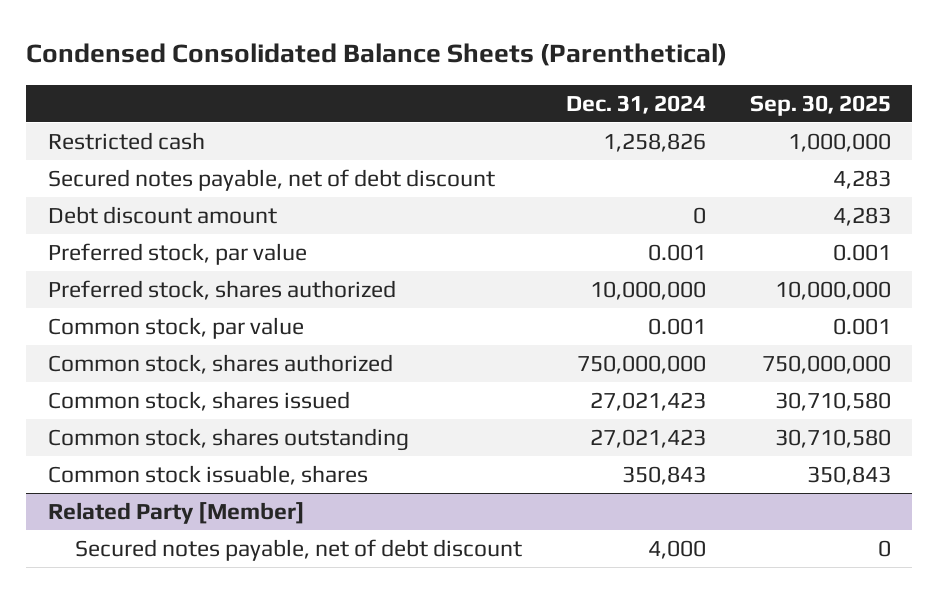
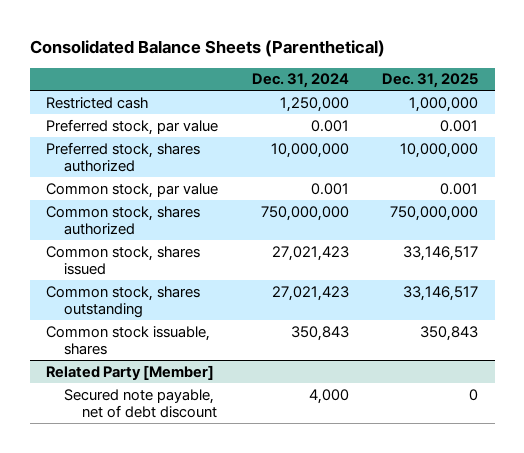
- Condensed Consolidated Balance Sheets (Parenthetical)
+ Consolidated Balance Sheets (Parenthetical)
- | Dec. 31, 2024 | Sep. 30, 2025
+ | Dec. 31, 2024 | Dec. 31, 2025
- Restricted cash | 1,258,826 | 1,000,000
- Secured notes payable, net of debt discount | | 4,283
- Debt discount amount | 0 | 4,283
+ Restricted cash | 1,250,000 | 1,000,000
@ Related Party [Member]
- Secured notes payable, net of debt discount | 4,000 | 0
+ Secured note payable, net of debt discount | 4,000 | 0

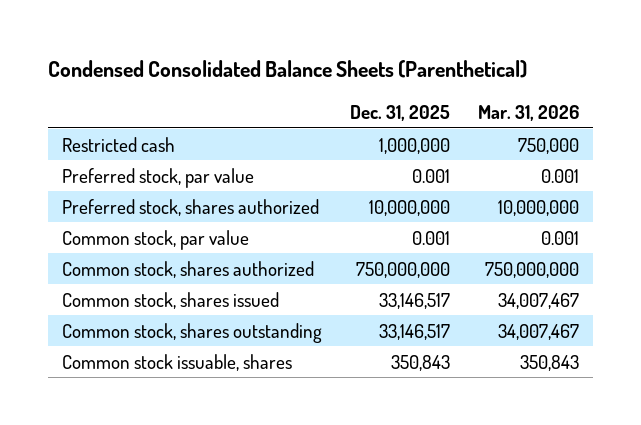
- Consolidated Balance Sheets (Parenthetical)
+ Condensed Consolidated Balance Sheets (Parenthetical)
- | Dec. 31, 2024 | Dec. 31, 2025
+ | Dec. 31, 2025 | Mar. 31, 2026
- Related Party [Member]
- Secured note payable, net of debt discount | 4,000 | 0

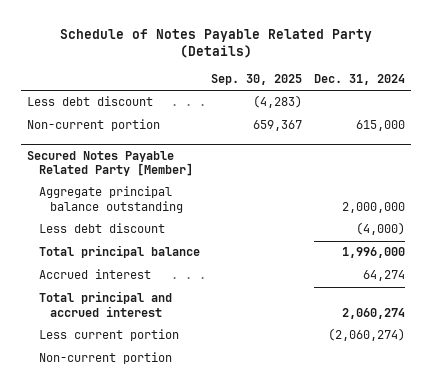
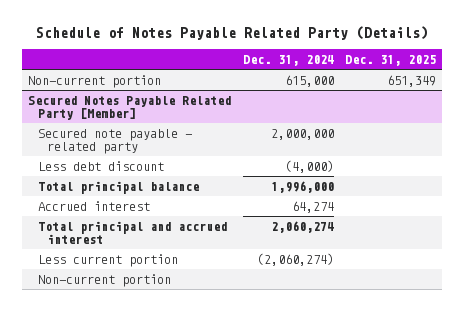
- | Sep. 30, 2025 | Dec. 31, 2024
+ | Dec. 31, 2024 | Dec. 31, 2025
- Less debt discount | (4,283) |
@ Secured Notes Payable Related Party [Member]
- Aggregate principal balance outstanding | | 2,000,000
+ Secured note payable - related party | 2,000,000 |

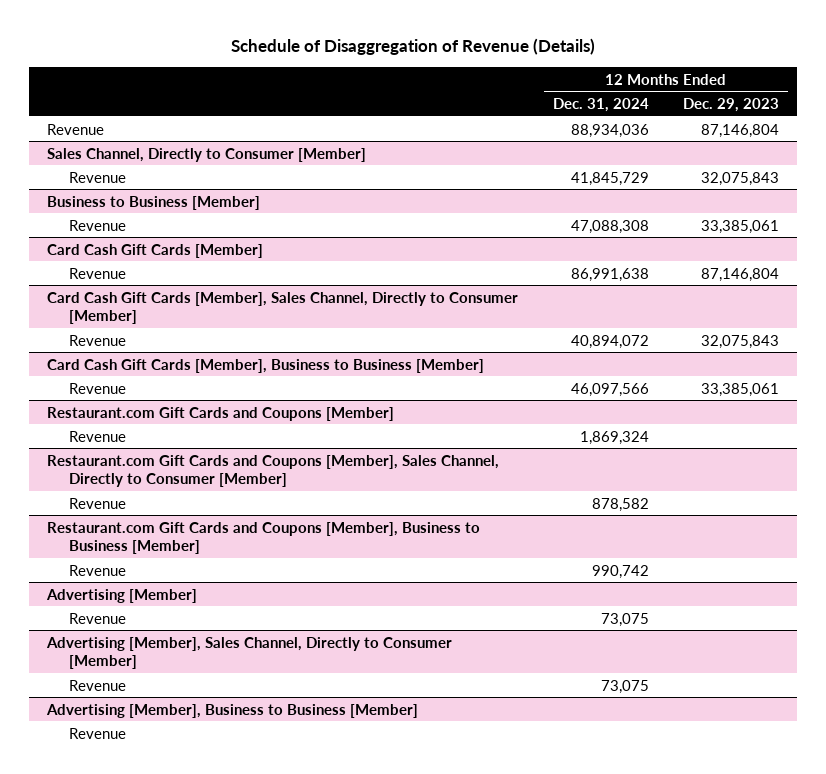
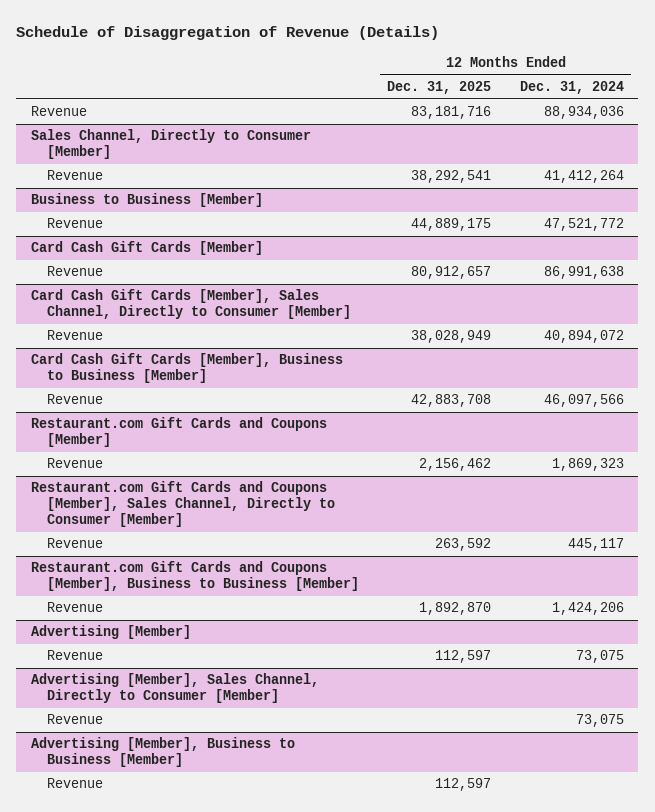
- | 12 Months Ended Dec. 31, 2024 | 12 Months Ended Dec. 29, 2023
+ | 12 Months Ended Dec. 31, 2025 | 12 Months Ended Dec. 31, 2024
@ Sales Channel, Directly to Consumer [Member]
- Revenue | 41,845,729 | 32,075,843
+ Revenue | 38,292,541 | 41,412,264
@ Business to Business [Member]
- Revenue | 47,088,308 | 33,385,061
+ Revenue | 44,889,175 | 47,521,772
@ Restaurant.com Gift Cards and Coupons [Member]
- Revenue | 1,869,324 |
+ Revenue | 2,156,462 | 1,869,323
@ Restaurant.com Gift Cards and Coupons [Member], Sales Channel, Directly to Consumer [Member]
- Revenue | 878,582 |
+ Revenue | 263,592 | 445,117
@ Restaurant.com Gift Cards and Coupons [Member], Business to Business [Member]
- Revenue | 990,742 |
+ Revenue | 1,892,870 | 1,424,206

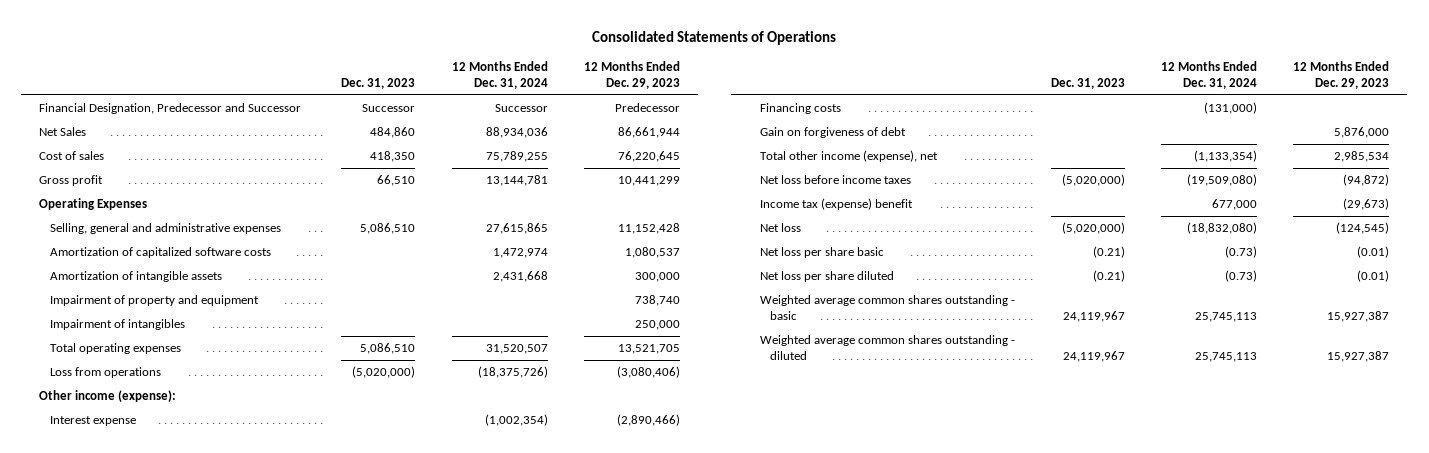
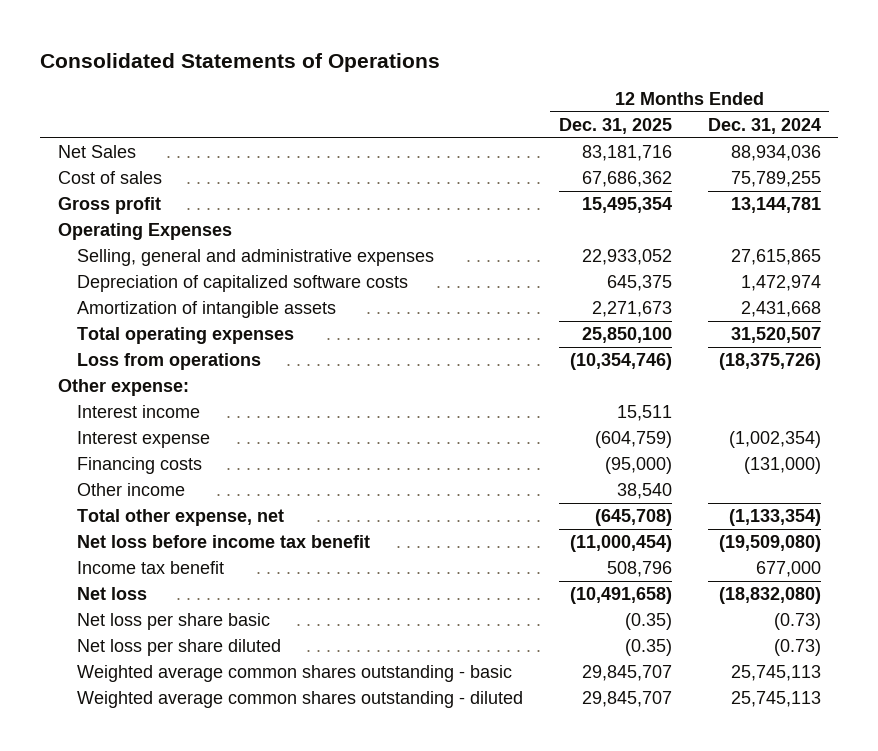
- | Dec. 31, 2023 | 12 Months Ended Dec. 31, 2024 | 12 Months Ended Dec. 29, 2023
+ | 12 Months Ended Dec. 31, 2025 | 12 Months Ended Dec. 31, 2024
- Financial Designation, Predecessor and Successor | Successor | Successor | Predecessor
- Amortization of capitalized software costs | | 1,472,974 | 1,080,537
+ Depreciation of capitalized software costs | 645,375 | 1,472,974
- Impairment of property and equipment | | | 738,740
- Impairment of intangibles | | | 250,000
- Other income (expense):
+ Other expense:
+ Interest income | 15,511 |
- Gain on forgiveness of debt | | | 5,876,000
- Total other income (expense), net | | (1,133,354) | 2,985,534
- Net loss before income taxes | (5,020,000) | (19,509,080) | (94,872)
- Income tax (expense) benefit | | 677,000 | (29,673)
+ Other income | 38,540 |
+ Total other expense, net | (645,708) | (1,133,354)
+ Net loss before income tax benefit | (11,000,454) | (19,509,080)
+ Income tax benefit | 508,796 | 677,000

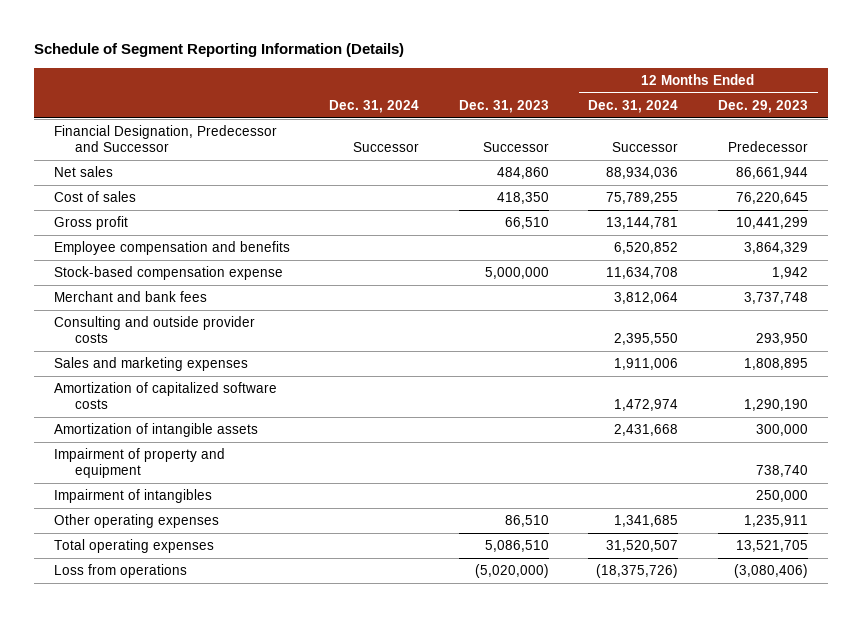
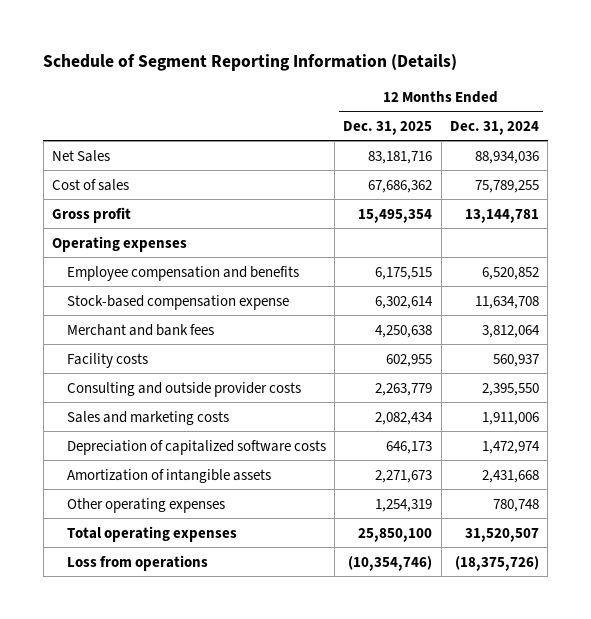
- | Dec. 31, 2024 | Dec. 31, 2023 | 12 Months Ended Dec. 31, 2024 | 12 Months Ended Dec. 29, 2023
+ | 12 Months Ended Dec. 31, 2025 | 12 Months Ended Dec. 31, 2024
- Financial Designation, Predecessor and Successor | Successor | Successor | Successor | Predecessor
- Net sales | | 484,860 | 88,934,036 | 86,661,944
+ Net Sales | 83,181,716 | 88,934,036
+ Operating expenses
+ Facility costs | 602,955 | 560,937
- Sales and marketing expenses | | | 1,911,006 | 1,808,895
- Amortization of capitalized software costs | | | 1,472,974 | 1,290,190
+ Sales and marketing costs | 2,082,434 | 1,911,006
+ Depreciation of capitalized software costs | 646,173 | 1,472,974
- Impairment of property and equipment | | | | 738,740
- Impairment of intangibles | | | | 250,000
- Other operating expenses | | 86,510 | 1,341,685 | 1,235,911
+ Other operating expenses | 1,254,319 | 780,748

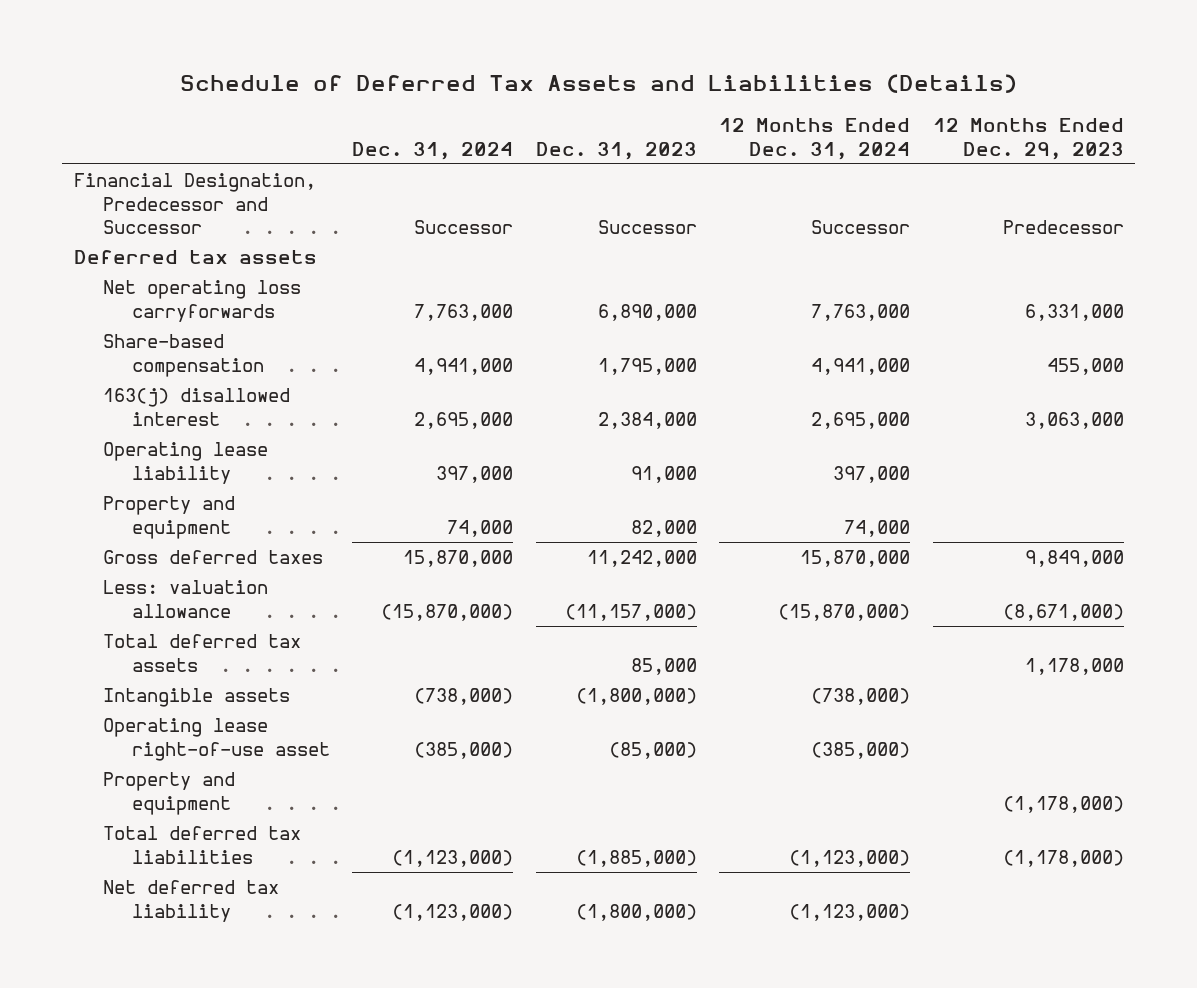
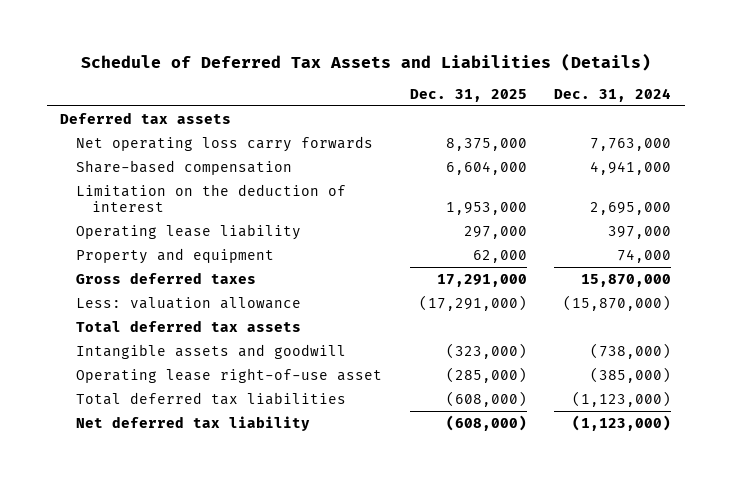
- | Dec. 31, 2024 | Dec. 31, 2023 | 12 Months Ended Dec. 31, 2024 | 12 Months Ended Dec. 29, 2023
+ | Dec. 31, 2025 | Dec. 31, 2024
- Financial Designation, Predecessor and Successor | Successor | Successor | Successor | Predecessor
- Net operating loss carryforwards | 7,763,000 | 6,890,000 | 7,763,000 | 6,331,000
+ Net operating loss carry forwards | 8,375,000 | 7,763,000
- 163(j) disallowed interest | 2,695,000 | 2,384,000 | 2,695,000 | 3,063,000
+ Limitation on the deduction of interest | 1,953,000 | 2,695,000
- Intangible assets | (738,000) | (1,800,000) | (738,000) |
+ Intangible assets and goodwill | (323,000) | (738,000)
- Property and equipment | | | | (1,178,000)

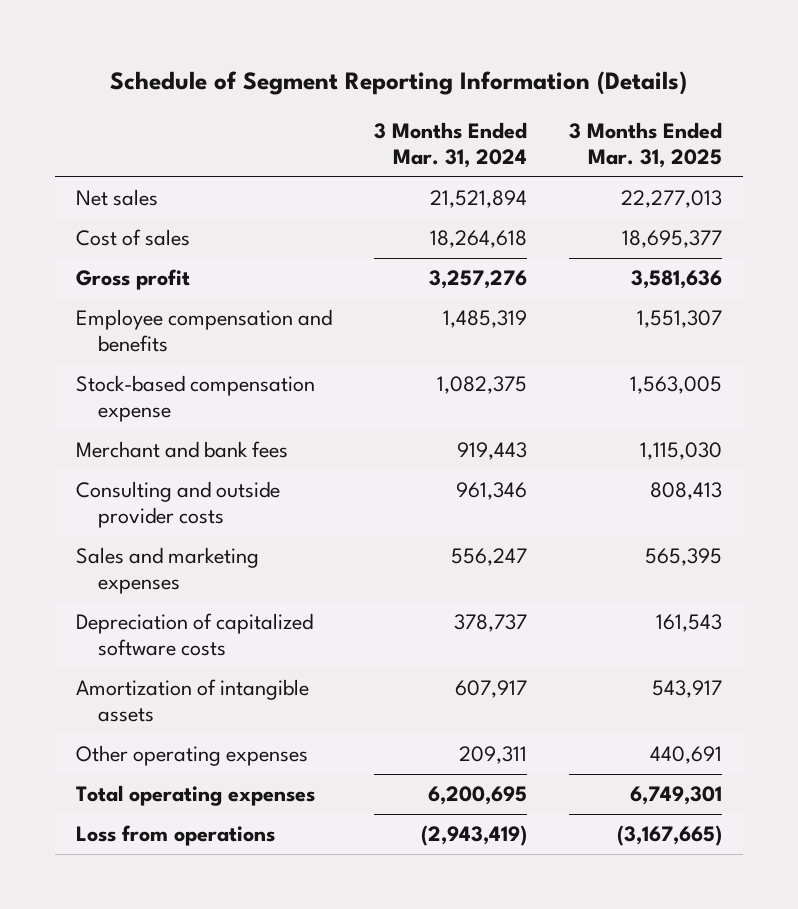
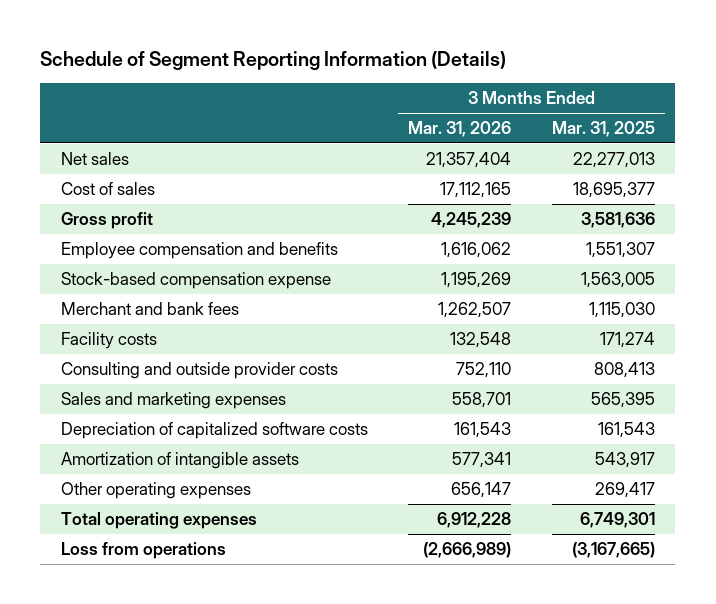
- | 3 Months Ended Mar. 31, 2024 | 3 Months Ended Mar. 31, 2025
+ | 3 Months Ended Mar. 31, 2026 | 3 Months Ended Mar. 31, 2025
+ Facility costs | 132,548 | 171,274
- Other operating expenses | 209,311 | 440,691
+ Other operating expenses | 656,147 | 269,417

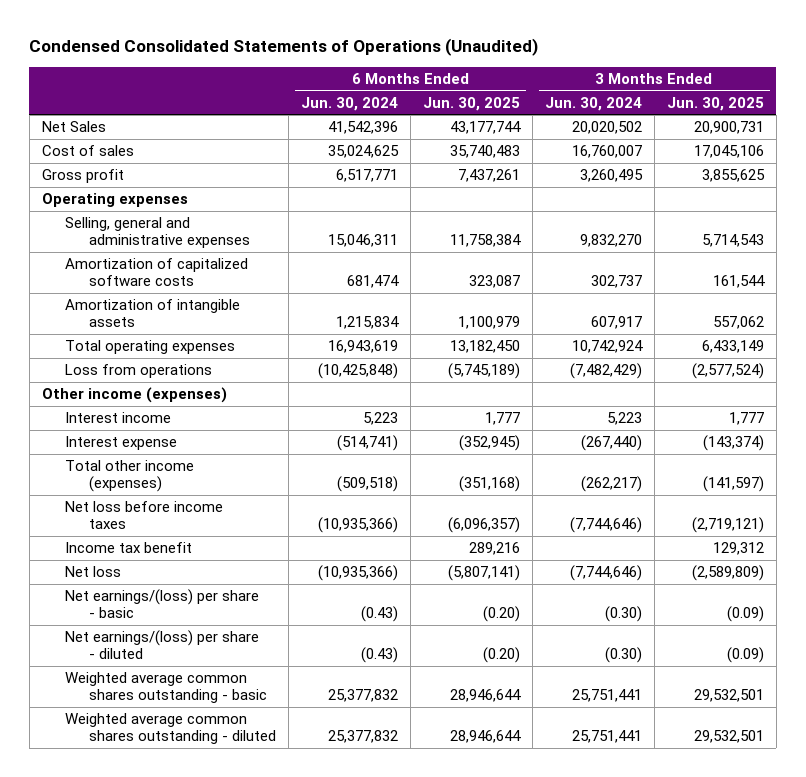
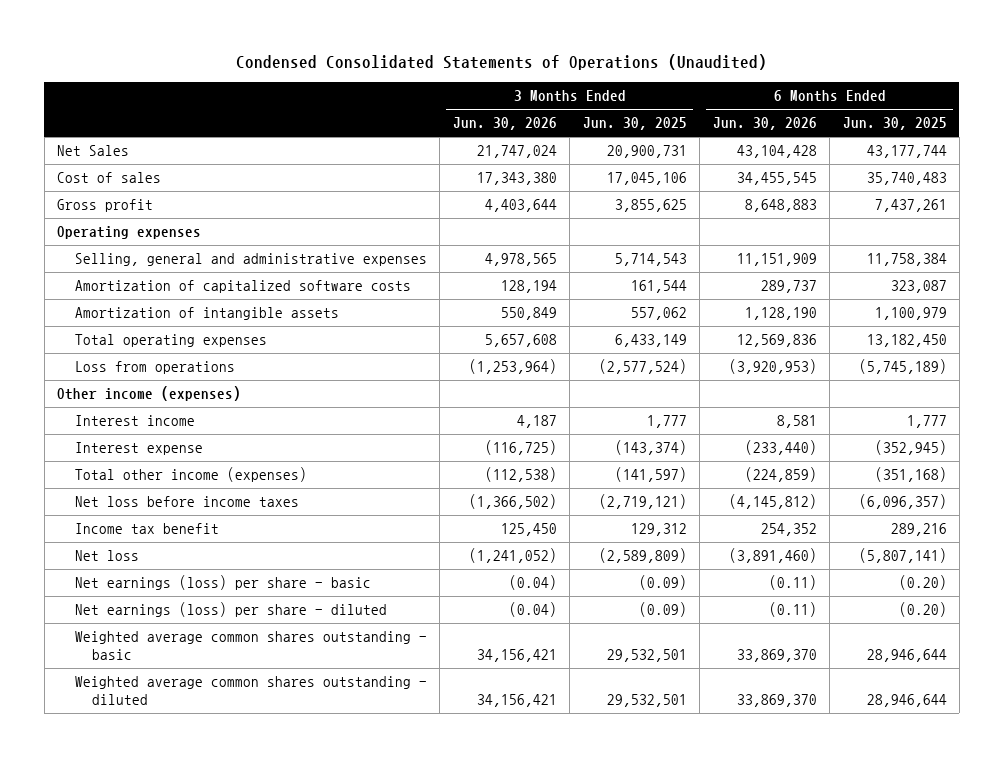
- | 6 Months Ended Jun. 30, 2024 | 6 Months Ended Jun. 30, 2025 | 3 Months Ended Jun. 30, 2024 | 3 Months Ended Jun. 30, 2025
+ | 3 Months Ended Jun. 30, 2026 | 3 Months Ended Jun. 30, 2025 | 6 Months Ended Jun. 30, 2026 | 6 Months Ended Jun. 30, 2025
- Net earnings/(loss) per share - basic | (0.43) | (0.20) | (0.30) | (0.09)
- Net earnings/(loss) per share - diluted | (0.43) | (0.20) | (0.30) | (0.09)
+ Net earnings (loss) per share - basic | (0.04) | (0.09) | (0.11) | (0.20)
+ Net earnings (loss) per share - diluted | (0.04) | (0.09) | (0.11) | (0.20)

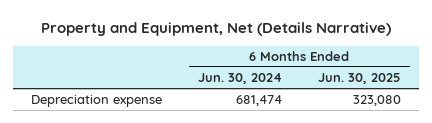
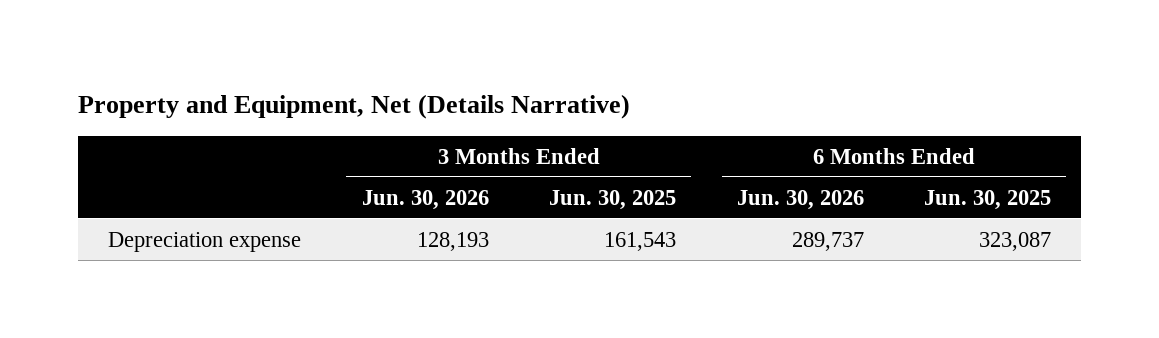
- | 6 Months Ended Jun. 30, 2024 | 6 Months Ended Jun. 30, 2025
+ | 3 Months Ended Jun. 30, 2026 | 3 Months Ended Jun. 30, 2025 | 6 Months Ended Jun. 30, 2026 | 6 Months Ended Jun. 30, 2025
- Depreciation expense | 681,474 | 323,080
+ Depreciation expense | 128,193 | 161,543 | 289,737 | 323,087

